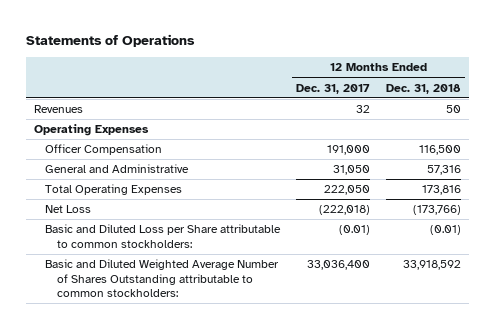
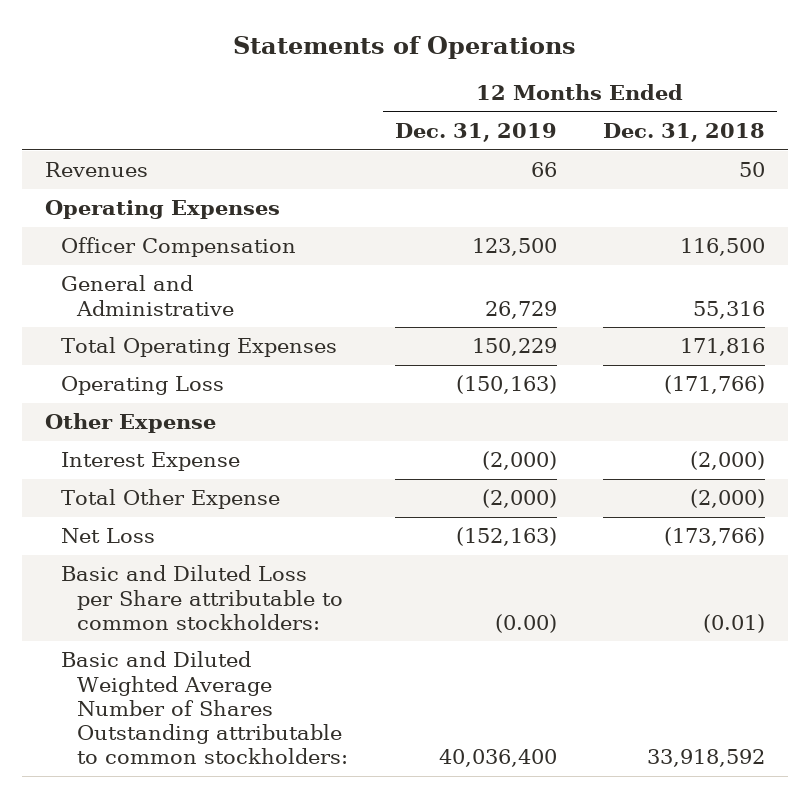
- | 12 Months Ended Dec. 31, 2017 | 12 Months Ended Dec. 31, 2018
+ | 12 Months Ended Dec. 31, 2019 | 12 Months Ended Dec. 31, 2018
- General and Administrative | 31,050 | 57,316
- Total Operating Expenses | 222,050 | 173,816
+ General and Administrative | 26,729 | 55,316
+ Total Operating Expenses | 150,229 | 171,816
+ Operating Loss | (150,163) | (171,766)
+ Other Expense
+ Interest Expense | (2,000) | (2,000)
+ Total Other Expense | (2,000) | (2,000)

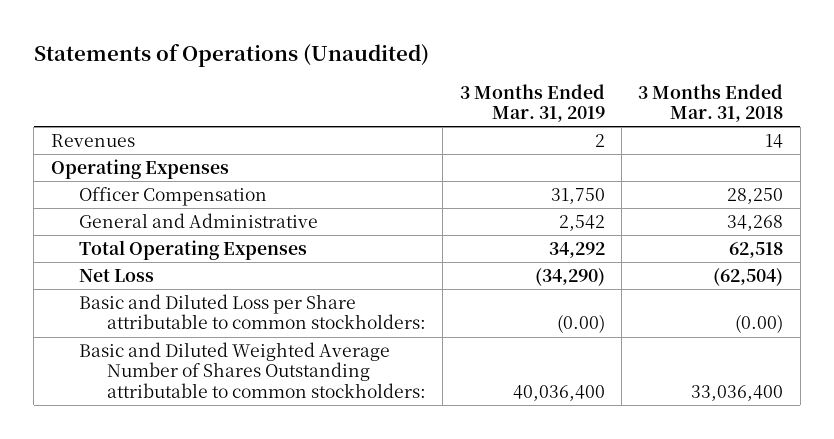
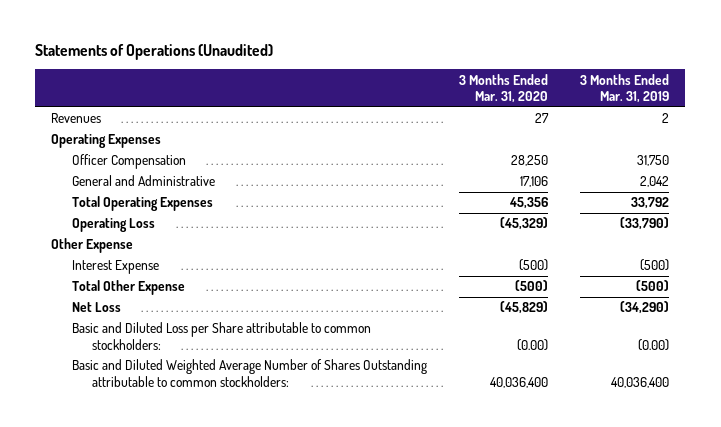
- | 3 Months Ended Mar. 31, 2019 | 3 Months Ended Mar. 31, 2018
+ | 3 Months Ended Mar. 31, 2020 | 3 Months Ended Mar. 31, 2019
- General and Administrative | 2,542 | 34,268
- Total Operating Expenses | 34,292 | 62,518
+ General and Administrative | 17,106 | 2,042
+ Total Operating Expenses | 45,356 | 33,792
+ Operating Loss | (45,329) | (33,790)
+ Other Expense
+ Interest Expense | (500) | (500)
+ Total Other Expense | (500) | (500)

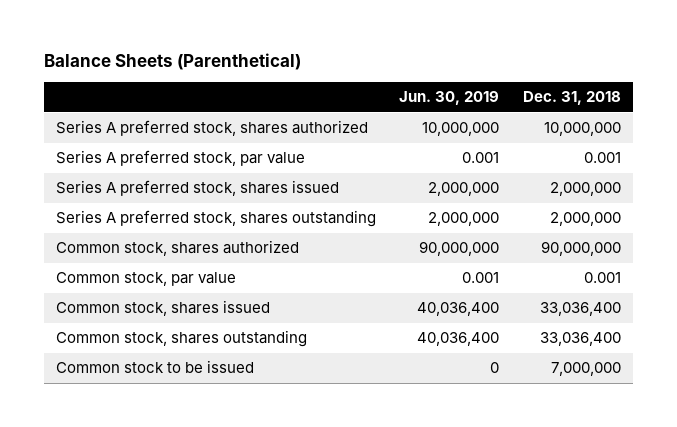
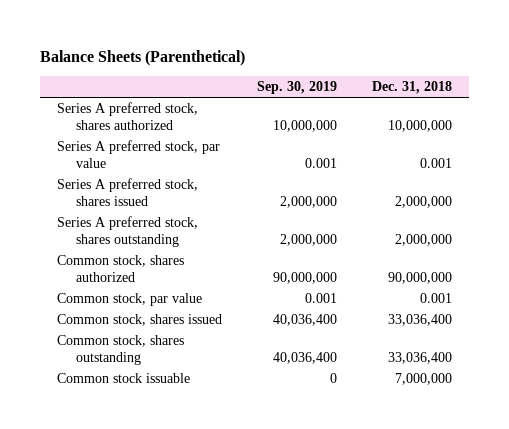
- | Jun. 30, 2019 | Dec. 31, 2018
+ | Sep. 30, 2019 | Dec. 31, 2018
- Common stock to be issued | 0 | 7,000,000
+ Common stock issuable | 0 | 7,000,000

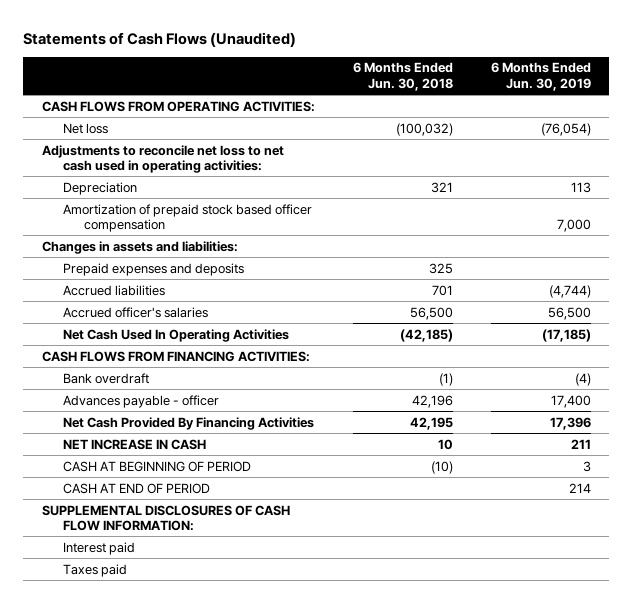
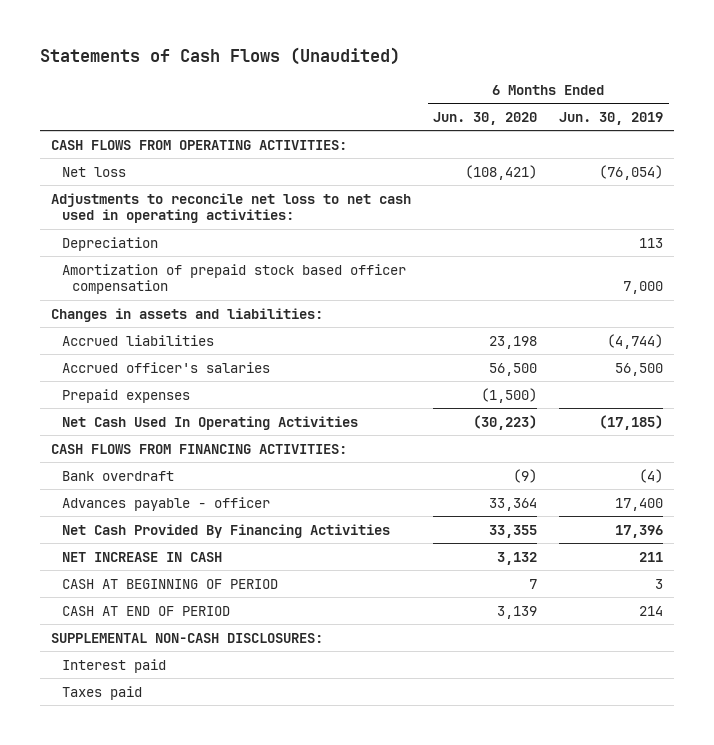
- | 6 Months Ended Jun. 30, 2018 | 6 Months Ended Jun. 30, 2019
+ | 6 Months Ended Jun. 30, 2020 | 6 Months Ended Jun. 30, 2019
- Prepaid expenses and deposits | 325 |
+ Prepaid expenses | (1,500) |
- SUPPLEMENTAL DISCLOSURES OF CASH FLOW INFORMATION:
+ SUPPLEMENTAL NON-CASH DISCLOSURES:

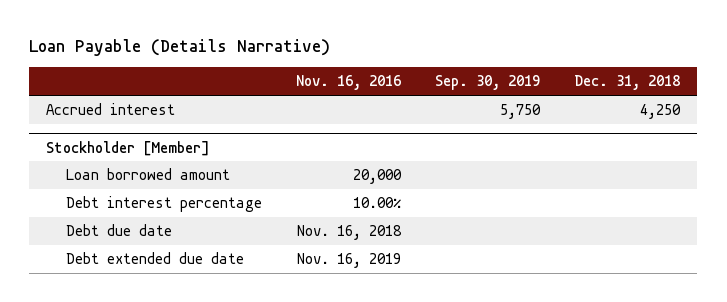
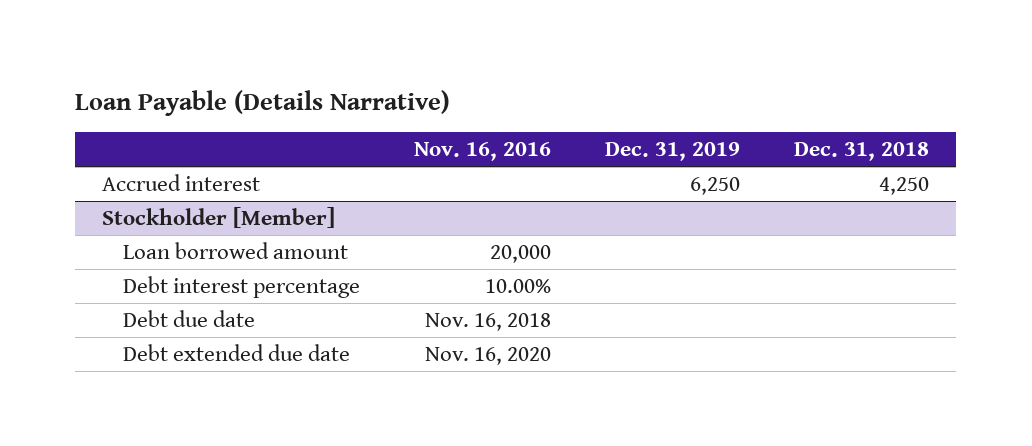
- | Nov. 16, 2016 | Sep. 30, 2019 | Dec. 31, 2018
+ | Nov. 16, 2016 | Dec. 31, 2019 | Dec. 31, 2018
@ Stockholder [Member]
- Debt extended due date | Nov. 16, 2019 | |
+ Debt extended due date | Nov. 16, 2020 | |

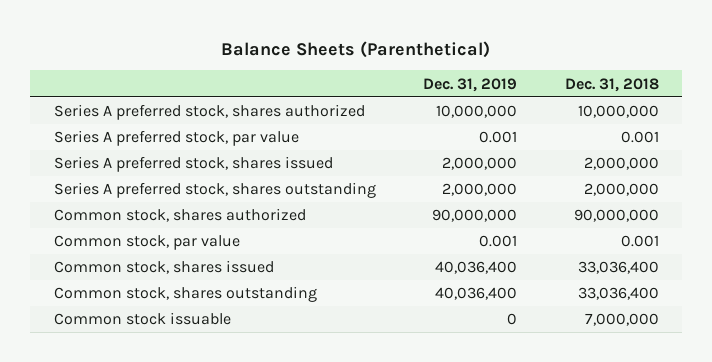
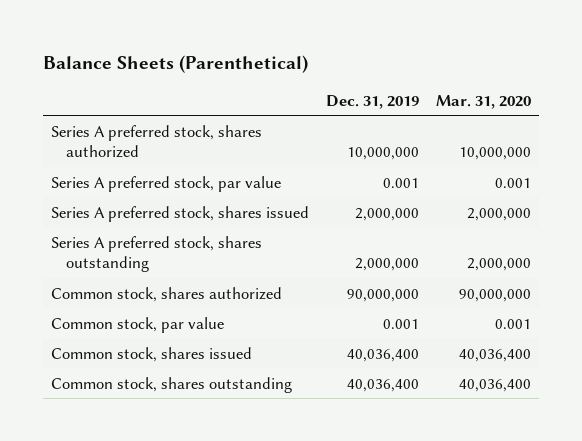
- | Dec. 31, 2019 | Dec. 31, 2018
+ | Dec. 31, 2019 | Mar. 31, 2020
- Common stock issuable | 0 | 7,000,000

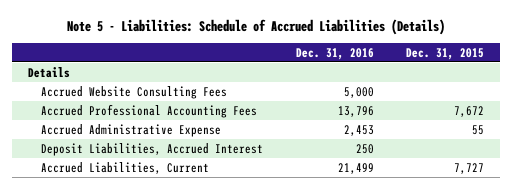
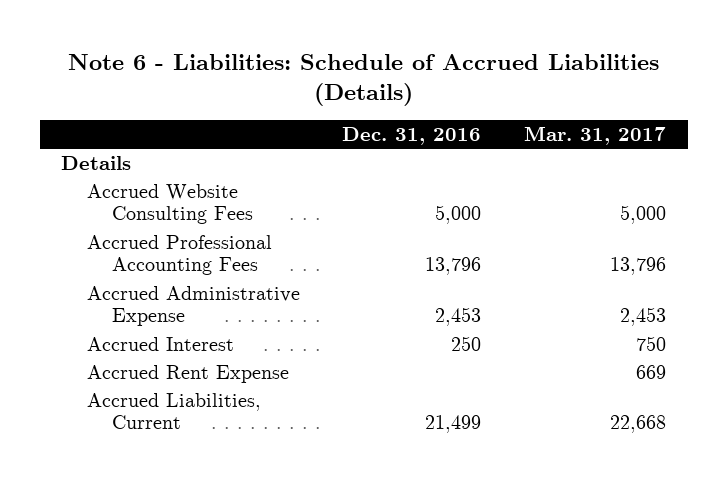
- Note 5 - Liabilities: Schedule of Accrued Liabilities (Details)
+ Note 6 - Liabilities: Schedule of Accrued Liabilities (Details)
- | Dec. 31, 2016 | Dec. 31, 2015
+ | Dec. 31, 2016 | Mar. 31, 2017
- Deposit Liabilities, Accrued Interest | 250 |
+ Accrued Interest | 250 | 750
+ Accrued Rent Expense | | 669

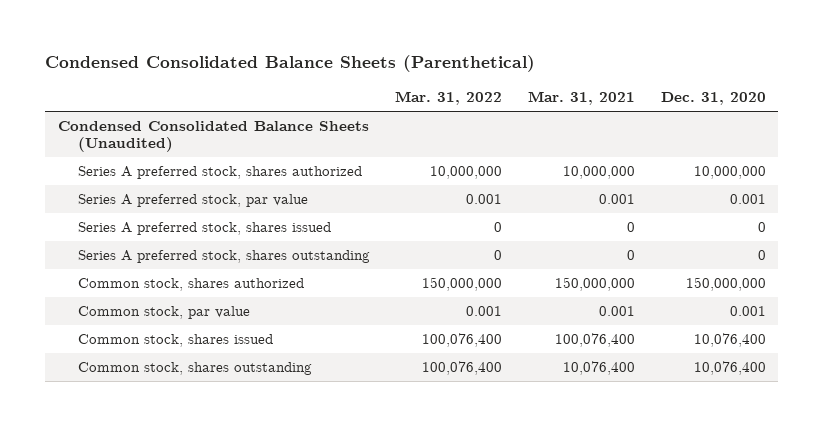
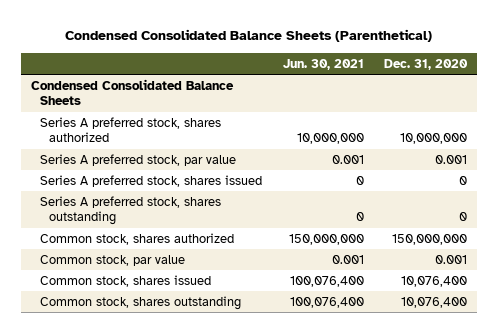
- | Mar. 31, 2022 | Mar. 31, 2021 | Dec. 31, 2020
+ | Jun. 30, 2021 | Dec. 31, 2020
- Condensed Consolidated Balance Sheets (Unaudited)
+ Condensed Consolidated Balance Sheets

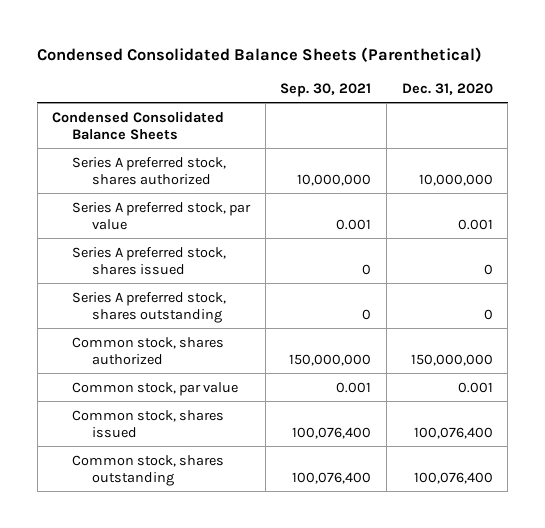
- | Jun. 30, 2021 | Dec. 31, 2020
+ | Sep. 30, 2021 | Dec. 31, 2020
- Common stock, shares issued | 100,076,400 | 10,076,400
- Common stock, shares outstanding | 100,076,400 | 10,076,400
+ Common stock, shares issued | 100,076,400 | 100,076,400
+ Common stock, shares outstanding | 100,076,400 | 100,076,400

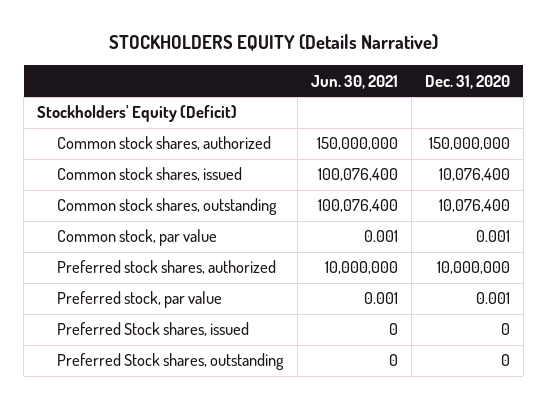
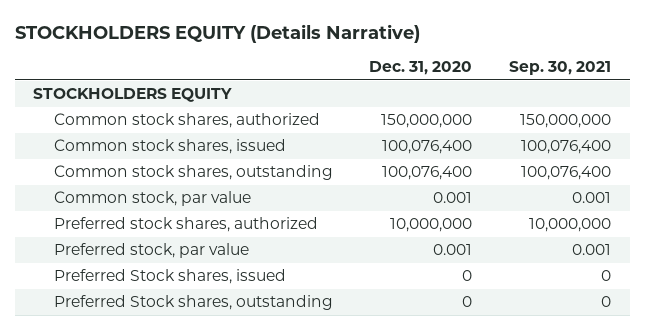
- | Jun. 30, 2021 | Dec. 31, 2020
+ | Dec. 31, 2020 | Sep. 30, 2021
- Stockholders' Equity (Deficit)
+ STOCKHOLDERS EQUITY
- Common stock shares, issued | 100,076,400 | 10,076,400
- Common stock shares, outstanding | 100,076,400 | 10,076,400
+ Common stock shares, issued | 100,076,400 | 100,076,400
+ Common stock shares, outstanding | 100,076,400 | 100,076,400

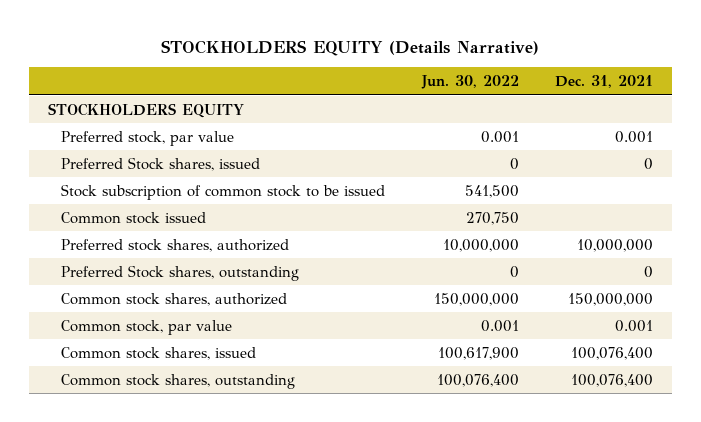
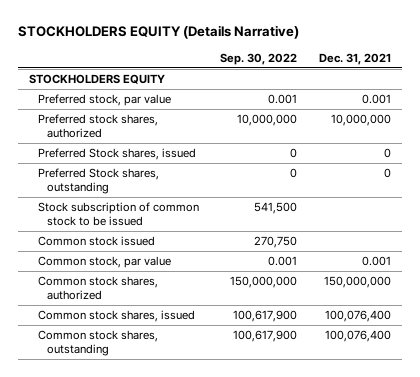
- | Jun. 30, 2022 | Dec. 31, 2021
+ | Sep. 30, 2022 | Dec. 31, 2021
moved up: Preferred stock shares, authorized | 10,000,000 | 10,000,000
moved up: Preferred Stock shares, outstanding | 0 | 0
moved down: Common stock shares, authorized | 150,000,000 | 150,000,000

